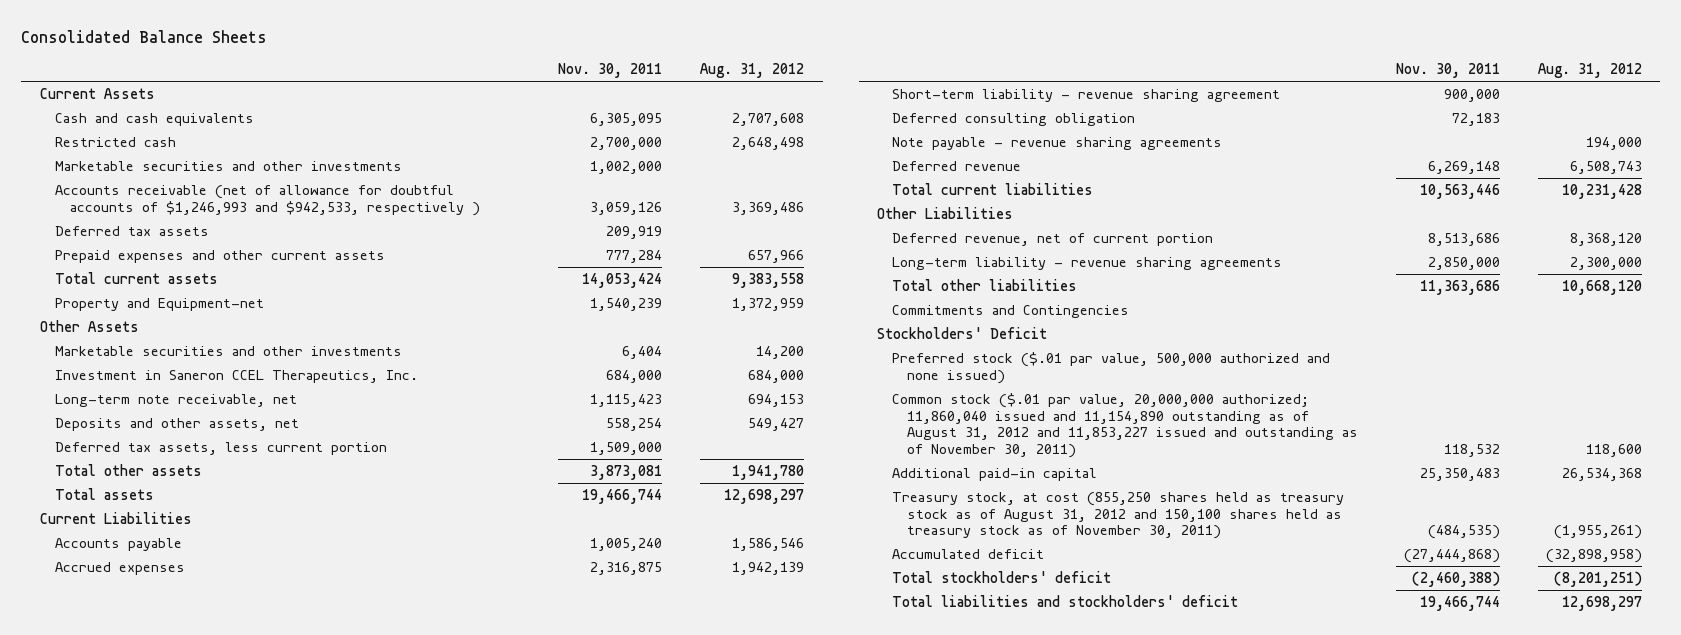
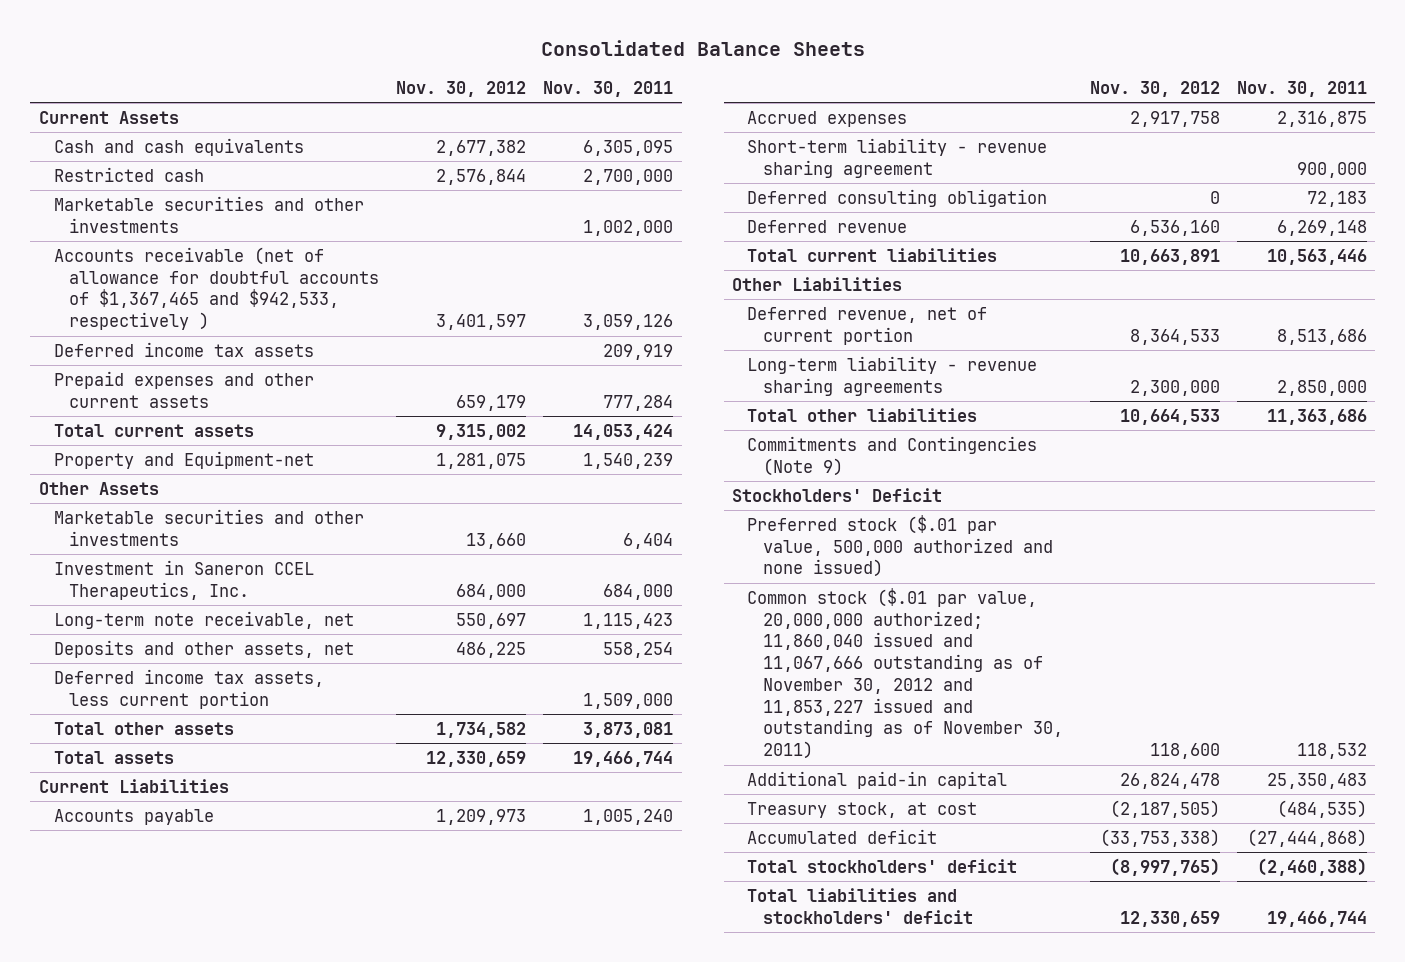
- | Nov. 30, 2011 | Aug. 31, 2012
+ | Nov. 30, 2012 | Nov. 30, 2011
- Accounts receivable (net of allowance for doubtful accounts of $1,246,993 and $942,533, respectively ) | 3,059,126 | 3,369,486
- Deferred tax assets | 209,919 |
+ Accounts receivable (net of allowance for doubtful accounts of $1,367,465 and $942,533, respectively ) | 3,401,597 | 3,059,126
+ Deferred income tax assets | | 209,919
- Deferred tax assets, less current portion | 1,509,000 |
+ Deferred income tax assets, less current portion | | 1,509,000
- Note payable - revenue sharing agreements | | 194,000
- Commitments and Contingencies
+ Commitments and Contingencies (Note 9)
- Common stock ($.01 par value, 20,000,000 authorized; 11,860,040 issued and 11,154,890 outstanding as of August 31, 2012 and 11,853,227 issued and outstanding as of November 30, 2011) | 118,532 | 118,600
+ Common stock ($.01 par value, 20,000,000 authorized; 11,860,040 issued and 11,067,666 outstanding as of November 30, 2012 and 11,853,227 issued and outstanding as of November 30, 2011) | 118,600 | 118,532
- Treasury stock, at cost (855,250 shares held as treasury stock as of August 31, 2012 and 150,100 shares held as treasury stock as of November 30, 2011) | (484,535) | (1,955,261)
+ Treasury stock, at cost | (2,187,505) | (484,535)

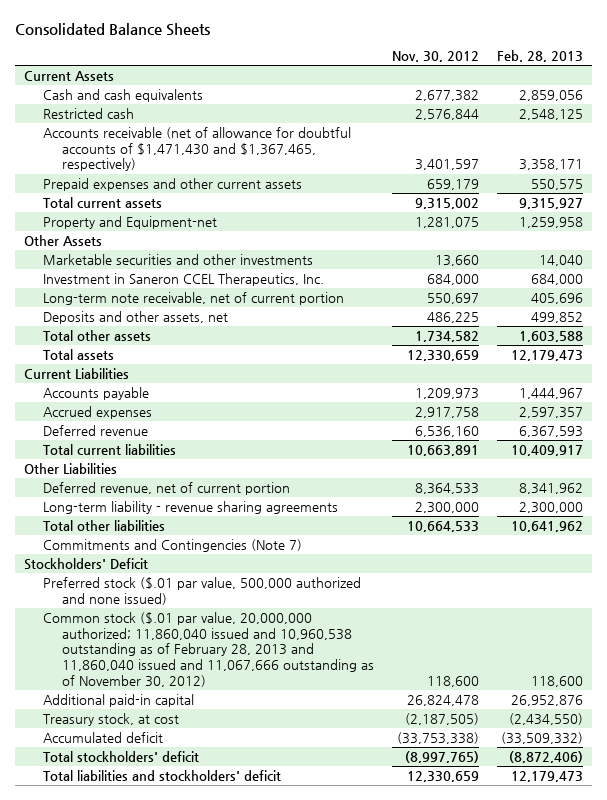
- | Nov. 30, 2012 | Nov. 30, 2011
+ | Nov. 30, 2012 | Feb. 28, 2013
- Marketable securities and other investments | | 1,002,000
- Accounts receivable (net of allowance for doubtful accounts of $1,367,465 and $942,533, respectively ) | 3,401,597 | 3,059,126
- Deferred income tax assets | | 209,919
+ Accounts receivable (net of allowance for doubtful accounts of $1,471,430 and $1,367,465, respectively) | 3,401,597 | 3,358,171
- Long-term note receivable, net | 550,697 | 1,115,423
+ Long-term note receivable, net of current portion | 550,697 | 405,696
- Deferred income tax assets, less current portion | | 1,509,000
- Short-term liability - revenue sharing agreement | | 900,000
- Deferred consulting obligation | 0 | 72,183
- Commitments and Contingencies (Note 9)
+ Commitments and Contingencies (Note 7)
- Common stock ($.01 par value, 20,000,000 authorized; 11,860,040 issued and 11,067,666 outstanding as of November 30, 2012 and 11,853,227 issued and outstanding as of November 30, 2011) | 118,600 | 118,532
+ Common stock ($.01 par value, 20,000,000 authorized; 11,860,040 issued and 10,960,538 outstanding as of February 28, 2013 and 11,860,040 issued and 11,067,666 outstanding as of November 30, 2012) | 118,600 | 118,600

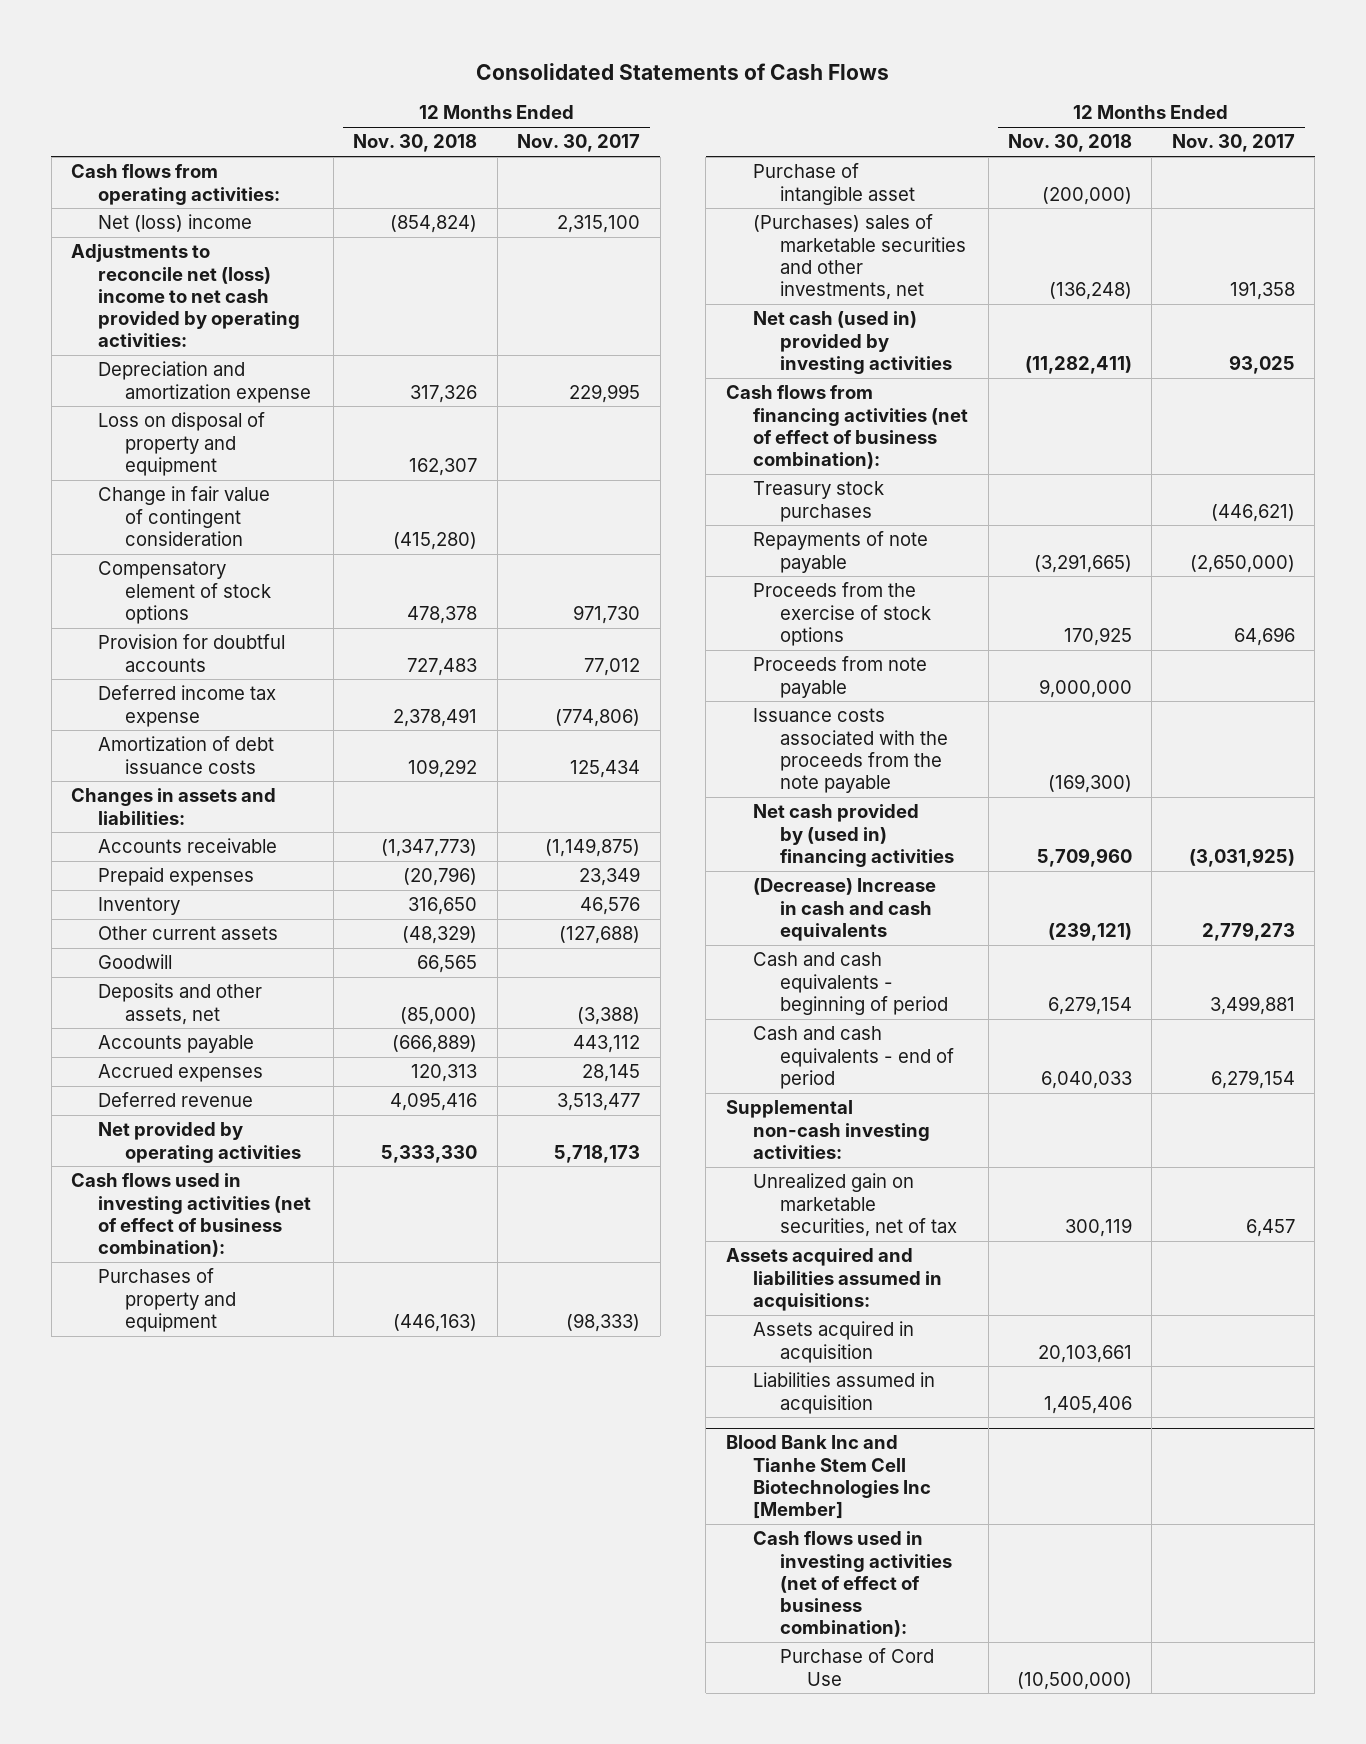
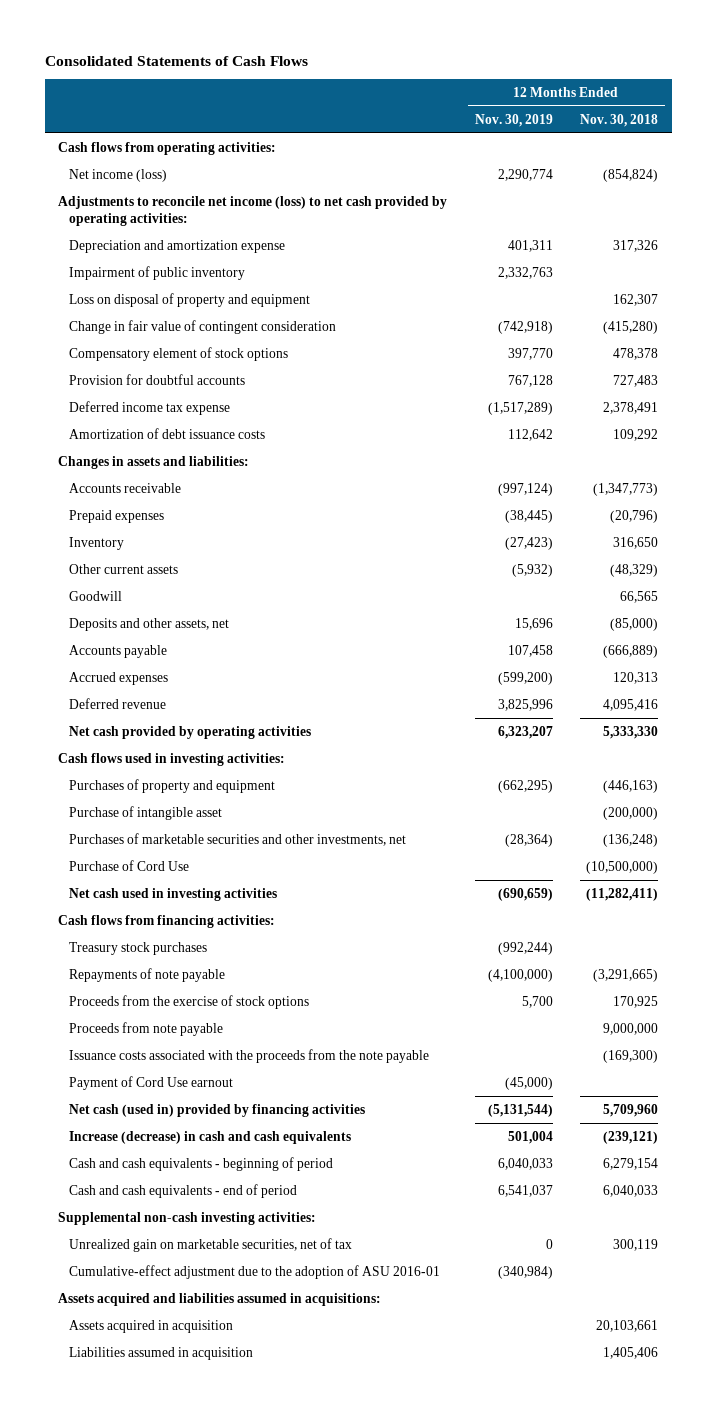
- | 12 Months Ended Nov. 30, 2018 | 12 Months Ended Nov. 30, 2017
+ | 12 Months Ended Nov. 30, 2019 | 12 Months Ended Nov. 30, 2018
- Net (loss) income | (854,824) | 2,315,100
- Adjustments to reconcile net (loss) income to net cash provided by operating activities:
+ Net income (loss) | 2,290,774 | (854,824)
+ Adjustments to reconcile net income (loss) to net cash provided by operating activities:
+ Impairment of public inventory | 2,332,763 |
- Net provided by operating activities | 5,333,330 | 5,718,173
- Cash flows used in investing activities (net of effect of business combination):
+ Net cash provided by operating activities | 6,323,207 | 5,333,330
+ Cash flows used in investing activities:
- (Purchases) sales of marketable securities and other investments, net | (136,248) | 191,358
- Net cash (used in) provided by investing activities | (11,282,411) | 93,025
- Cash flows from financing activities (net of effect of business combination):
+ Purchases of marketable securities and other investments, net | (28,364) | (136,248)
+ Purchase of Cord Use | | (10,500,000)
+ Net cash used in investing activities | (690,659) | (11,282,411)
+ Cash flows from financing activities:
- Net cash provided by (used in) financing activities | 5,709,960 | (3,031,925)
- (Decrease) Increase in cash and cash equivalents | (239,121) | 2,779,273
+ Payment of Cord Use earnout | (45,000) |
+ Net cash (used in) provided by financing activities | (5,131,544) | 5,709,960
+ Increase (decrease) in cash and cash equivalents | 501,004 | (239,121)
+ Cumulative-effect adjustment due to the adoption of ASU 2016-01 | (340,984) |
- Blood Bank Inc and Tianhe Stem Cell Biotechnologies Inc [Member]
- Cash flows used in investing activities (net of effect of business combination):
- Purchase of Cord Use | (10,500,000) |

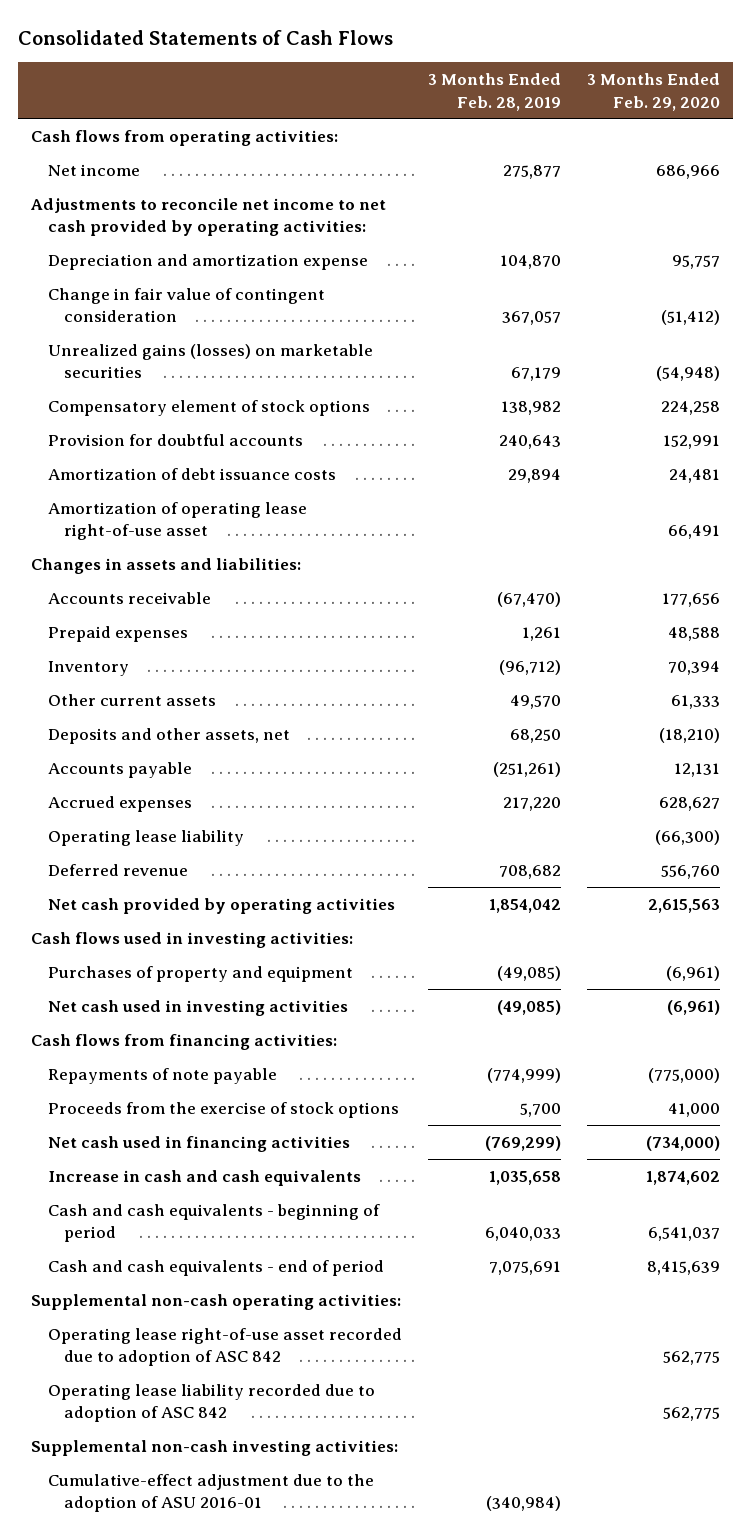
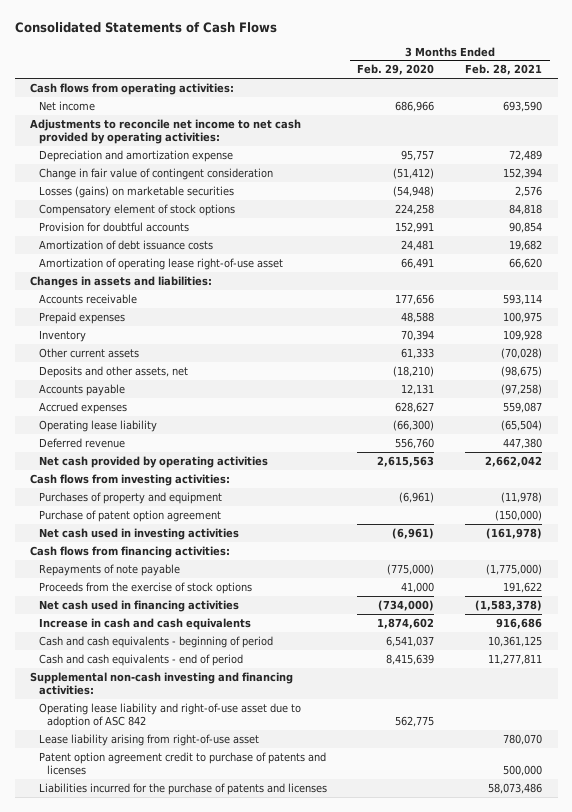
- | 3 Months Ended Feb. 28, 2019 | 3 Months Ended Feb. 29, 2020
+ | 3 Months Ended Feb. 29, 2020 | 3 Months Ended Feb. 28, 2021
- Unrealized gains (losses) on marketable securities | 67,179 | (54,948)
+ Losses (gains) on marketable securities | (54,948) | 2,576
- Cash flows used in investing activities:
+ Cash flows from investing activities:
+ Purchase of patent option agreement | | (150,000)
- Supplemental non-cash operating activities:
- Operating lease right-of-use asset recorded due to adoption of ASC 842 | | 562,775
- Operating lease liability recorded due to adoption of ASC 842 | | 562,775
- Supplemental non-cash investing activities:
- Cumulative-effect adjustment due to the adoption of ASU 2016-01 | (340,984) |
+ Supplemental non-cash investing and financing activities:
+ Operating lease liability and right-of-use asset due to adoption of ASC 842 | 562,775 |
+ Lease liability arising from right-of-use asset | | 780,070
+ Patent option agreement credit to purchase of patents and licenses | | 500,000
+ Liabilities incurred for the purchase of patents and licenses | | 58,073,486

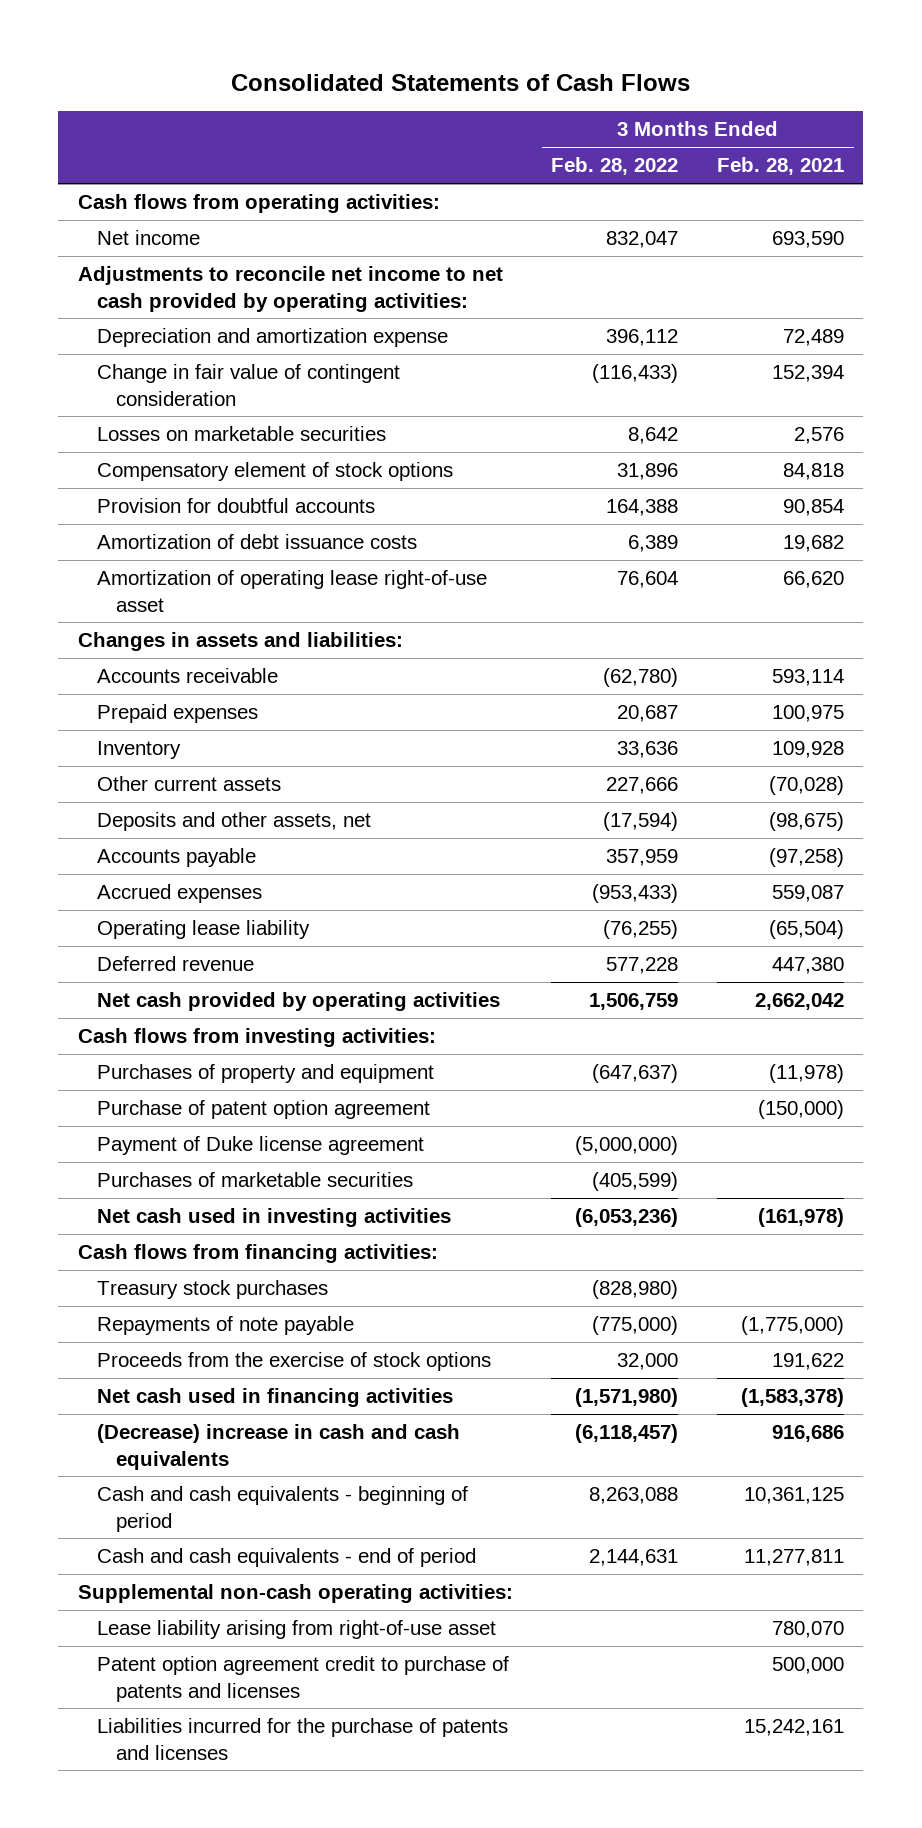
- | 3 Months Ended Feb. 29, 2020 | 3 Months Ended Feb. 28, 2021
+ | 3 Months Ended Feb. 28, 2022 | 3 Months Ended Feb. 28, 2021
- Losses (gains) on marketable securities | (54,948) | 2,576
+ Losses on marketable securities | 8,642 | 2,576
+ Payment of Duke license agreement | (5,000,000) |
+ Purchases of marketable securities | (405,599) |
+ Treasury stock purchases | (828,980) |
- Increase in cash and cash equivalents | 1,874,602 | 916,686
+ (Decrease) increase in cash and cash equivalents | (6,118,457) | 916,686
- Supplemental non-cash investing and financing activities:
- Operating lease liability and right-of-use asset due to adoption of ASC 842 | 562,775 |
+ Supplemental non-cash operating activities:
- Liabilities incurred for the purchase of patents and licenses | | 58,073,486
+ Liabilities incurred for the purchase of patents and licenses | | 15,242,161

